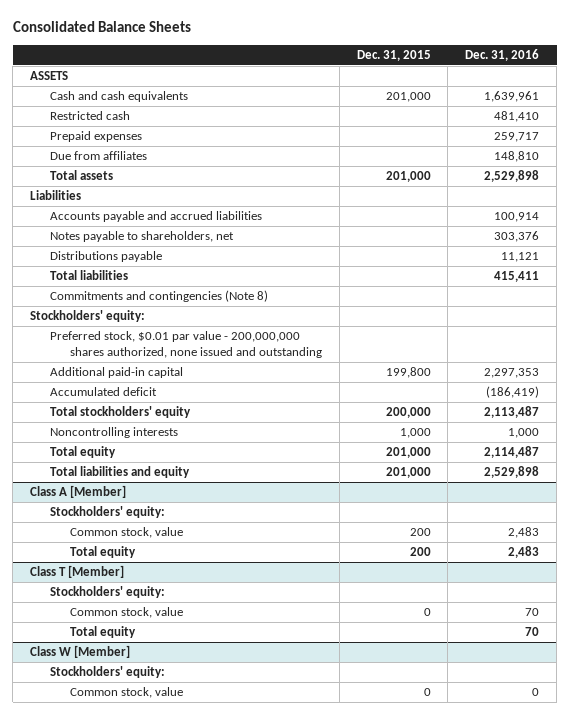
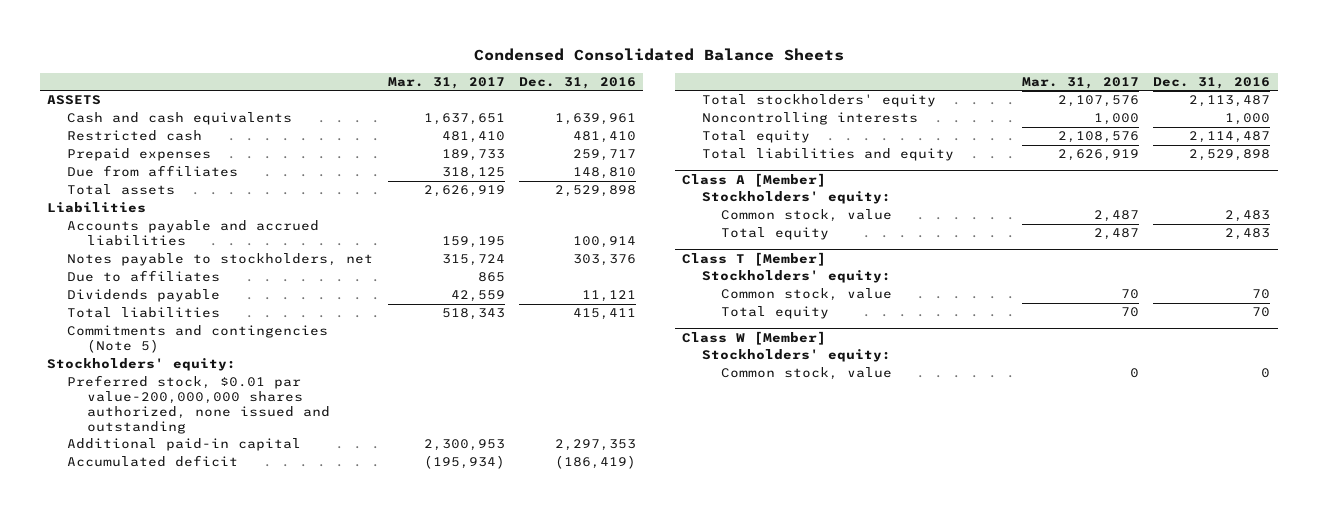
- Consolidated Balance Sheets
+ Condensed Consolidated Balance Sheets
- | Dec. 31, 2015 | Dec. 31, 2016
+ | Mar. 31, 2017 | Dec. 31, 2016
- Notes payable to shareholders, net | | 303,376
- Distributions payable | | 11,121
+ Notes payable to stockholders, net | 315,724 | 303,376
+ Due to affiliates | 865 |
+ Dividends payable | 42,559 | 11,121
- Commitments and contingencies (Note 8)
+ Commitments and contingencies (Note 5)
- Preferred stock, $0.01 par value - 200,000,000 shares authorized, none issued and outstanding
+ Preferred stock, $0.01 par value-200,000,000 shares authorized, none issued and outstanding

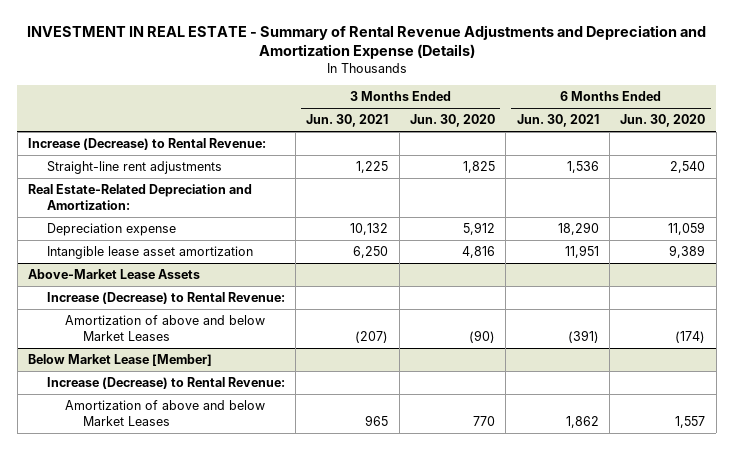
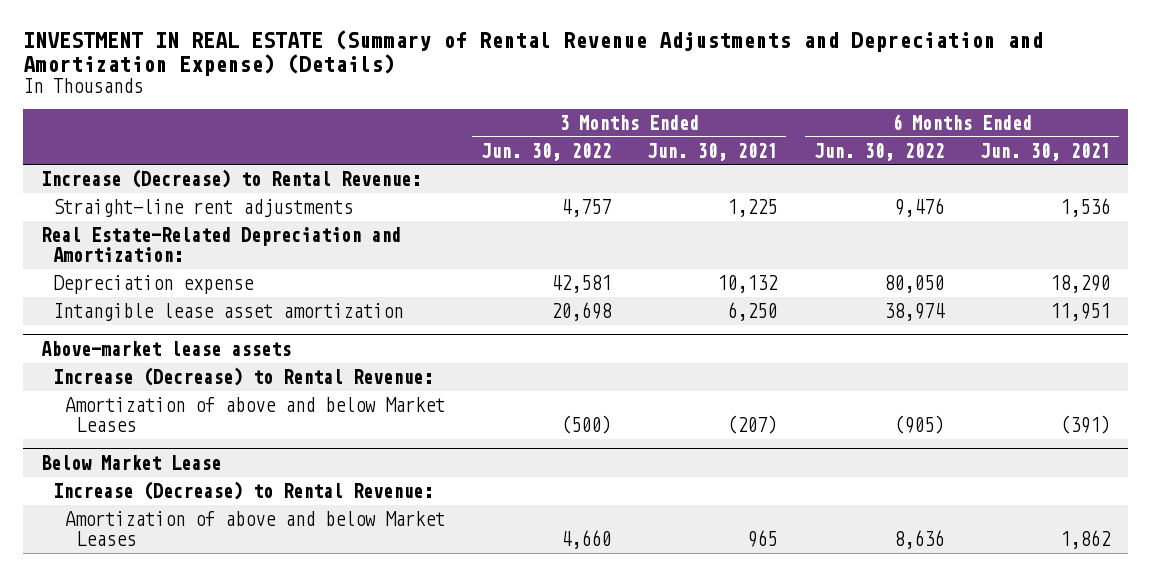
- INVESTMENT IN REAL ESTATE - Summary of Rental Revenue Adjustments and Depreciation and Amortization Expense (Details)
+ INVESTMENT IN REAL ESTATE (Summary of Rental Revenue Adjustments and Depreciation and Amortization Expense) (Details)
- | 3 Months Ended Jun. 30, 2021 | 3 Months Ended Jun. 30, 2020 | 6 Months Ended Jun. 30, 2021 | 6 Months Ended Jun. 30, 2020
+ | 3 Months Ended Jun. 30, 2022 | 3 Months Ended Jun. 30, 2021 | 6 Months Ended Jun. 30, 2022 | 6 Months Ended Jun. 30, 2021
- Above-Market Lease Assets
+ Above-market lease assets
- Below Market Lease [Member]
+ Below Market Lease

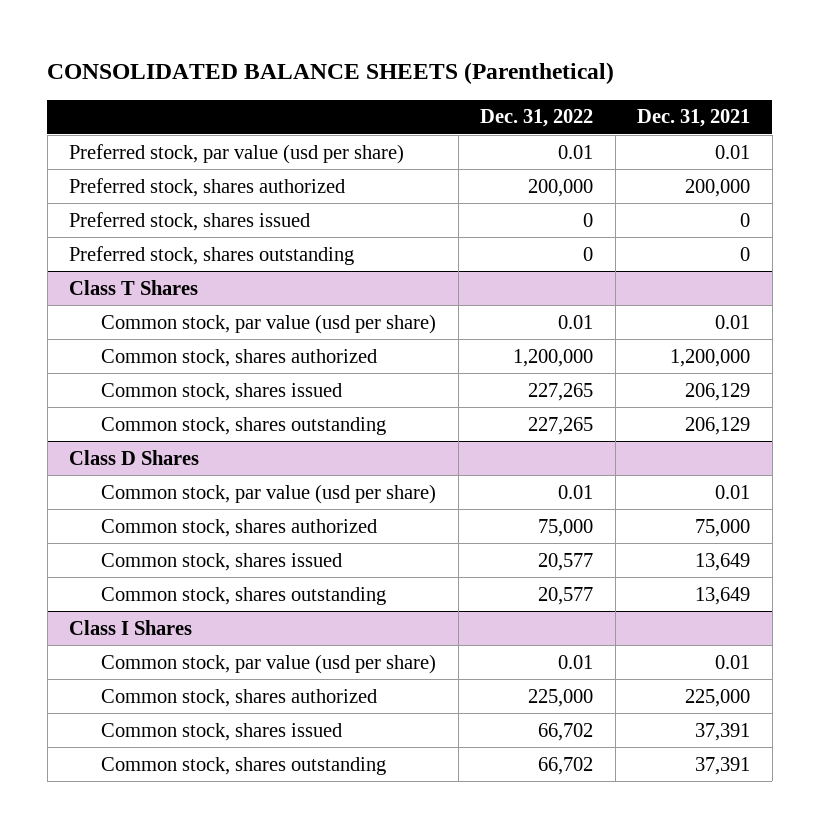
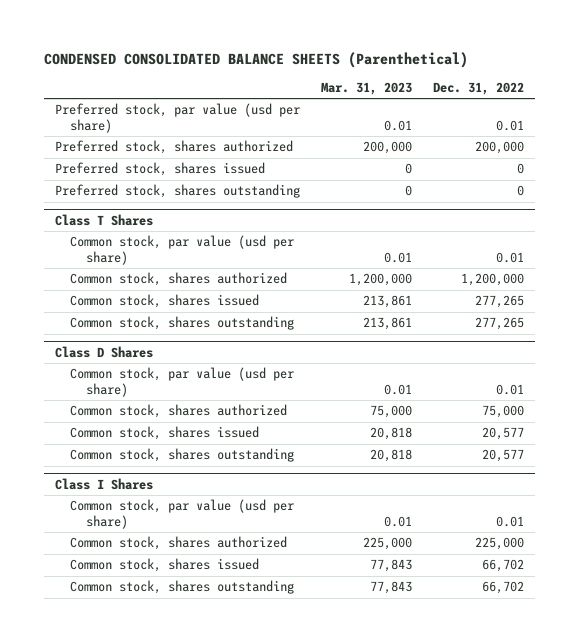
- CONSOLIDATED BALANCE SHEETS (Parenthetical)
+ CONDENSED CONSOLIDATED BALANCE SHEETS (Parenthetical)
- | Dec. 31, 2022 | Dec. 31, 2021
+ | Mar. 31, 2023 | Dec. 31, 2022
@ Class T Shares
- Common stock, shares issued | 227,265 | 206,129
- Common stock, shares outstanding | 227,265 | 206,129
+ Common stock, shares issued | 213,861 | 277,265
+ Common stock, shares outstanding | 213,861 | 277,265

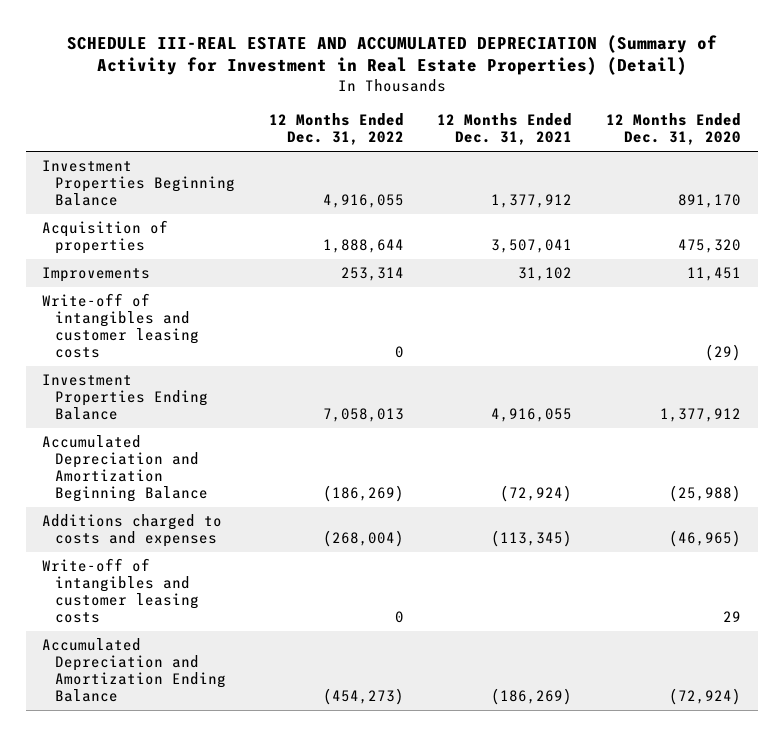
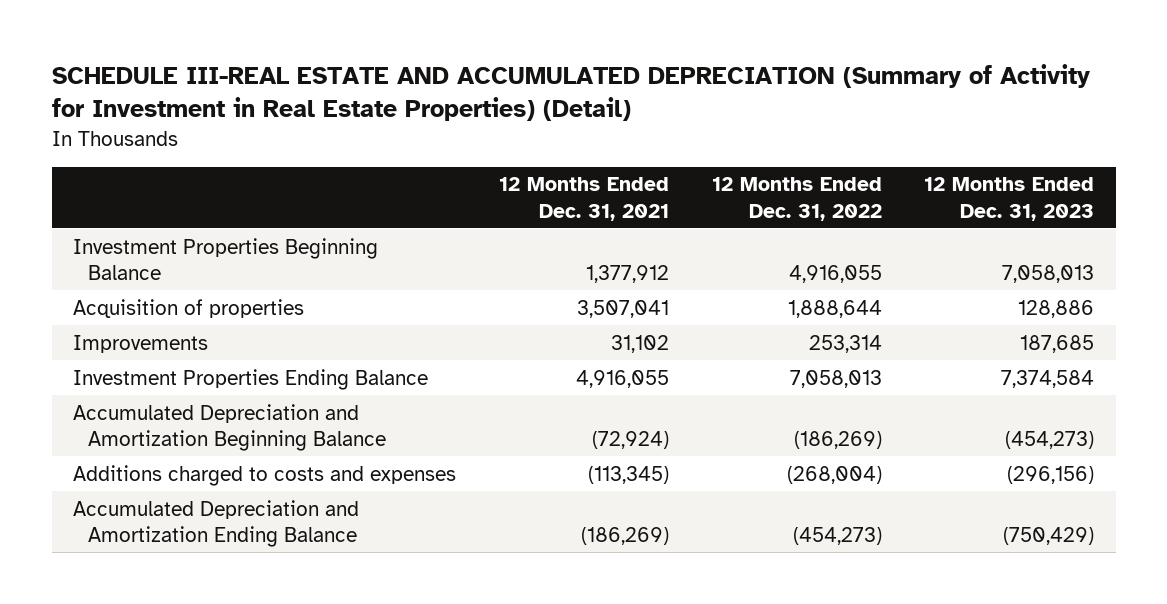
- | 12 Months Ended Dec. 31, 2022 | 12 Months Ended Dec. 31, 2021 | 12 Months Ended Dec. 31, 2020
+ | 12 Months Ended Dec. 31, 2021 | 12 Months Ended Dec. 31, 2022 | 12 Months Ended Dec. 31, 2023
- Write-off of intangibles and customer leasing costs | 0 | | (29)
- Write-off of intangibles and customer leasing costs | 0 | | 29

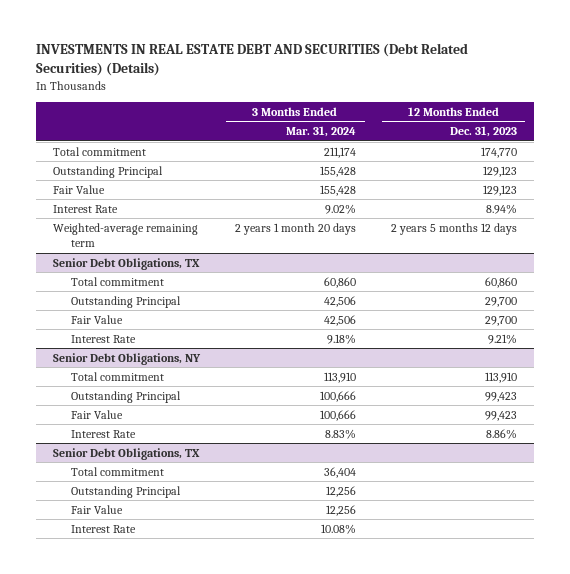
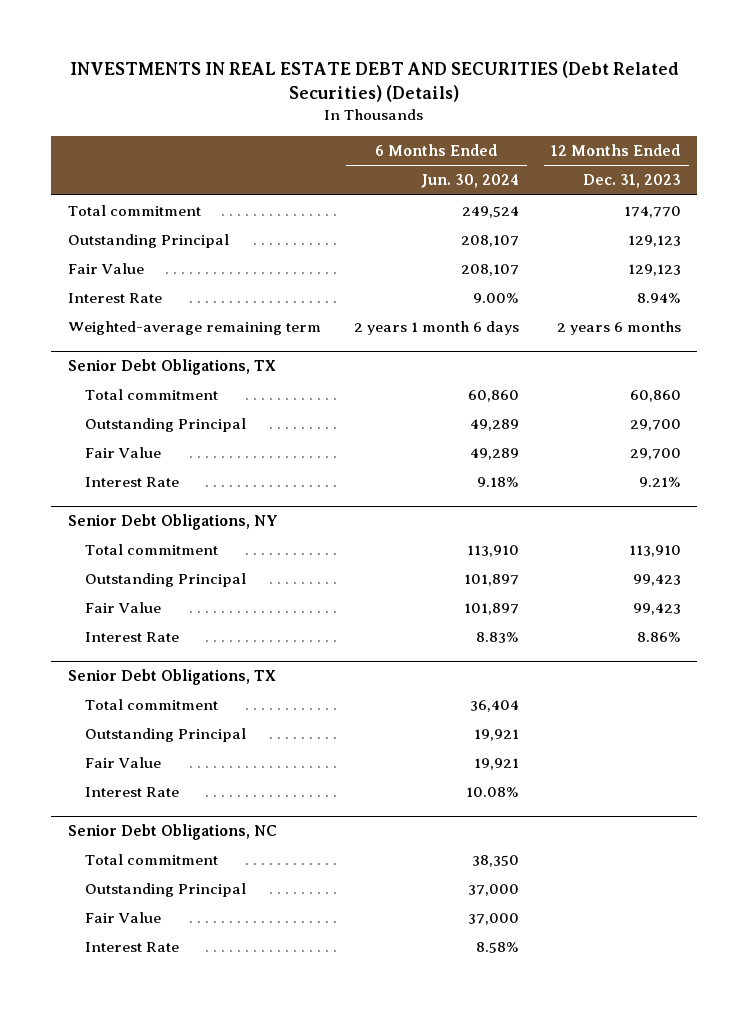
- | 3 Months Ended Mar. 31, 2024 | 12 Months Ended Dec. 31, 2023
+ | 6 Months Ended Jun. 30, 2024 | 12 Months Ended Dec. 31, 2023
- Weighted-average remaining term | 2 years 1 month 20 days | 2 years 5 months 12 days
+ Weighted-average remaining term | 2 years 1 month 6 days | 2 years 6 months
+ Senior Debt Obligations, NC
+ Total commitment | 38,350 |
+ Outstanding Principal | 37,000 |
+ Fair Value | 37,000 |
+ Interest Rate | 8.58% |

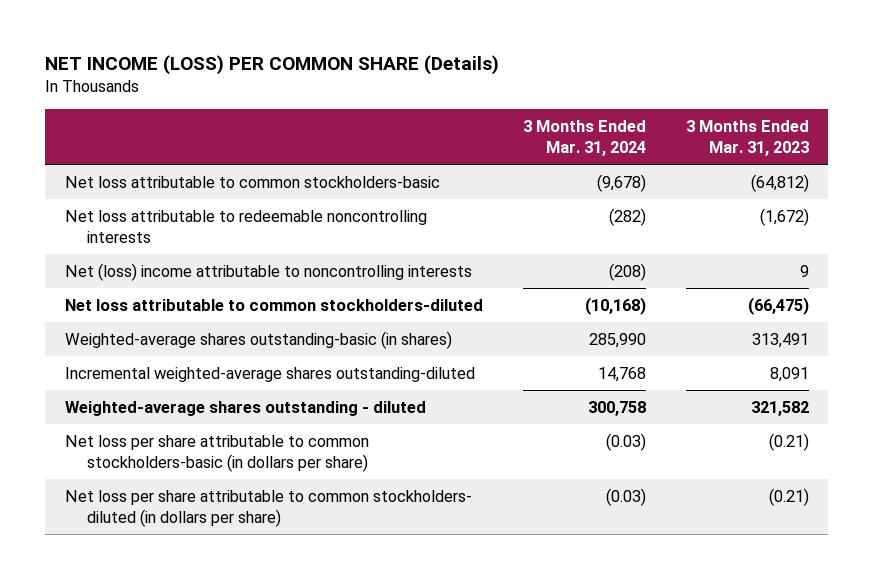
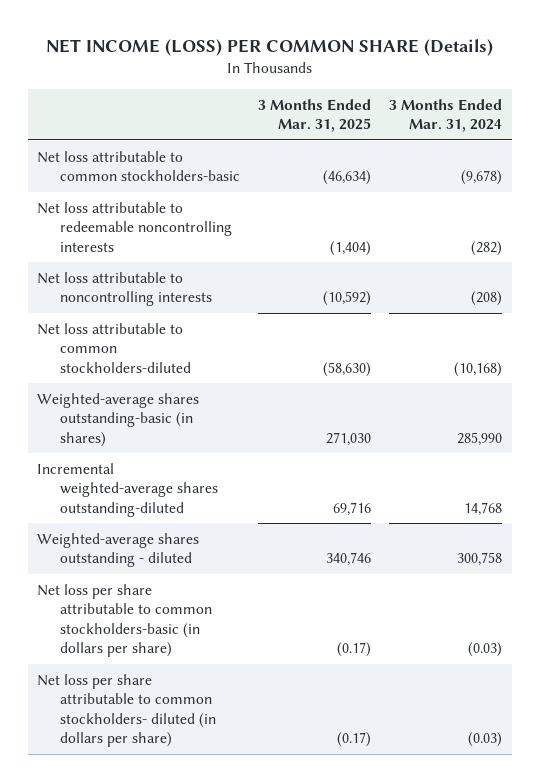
- | 3 Months Ended Mar. 31, 2024 | 3 Months Ended Mar. 31, 2023
+ | 3 Months Ended Mar. 31, 2025 | 3 Months Ended Mar. 31, 2024
- Net (loss) income attributable to noncontrolling interests | (208) | 9
+ Net loss attributable to noncontrolling interests | (10,592) | (208)

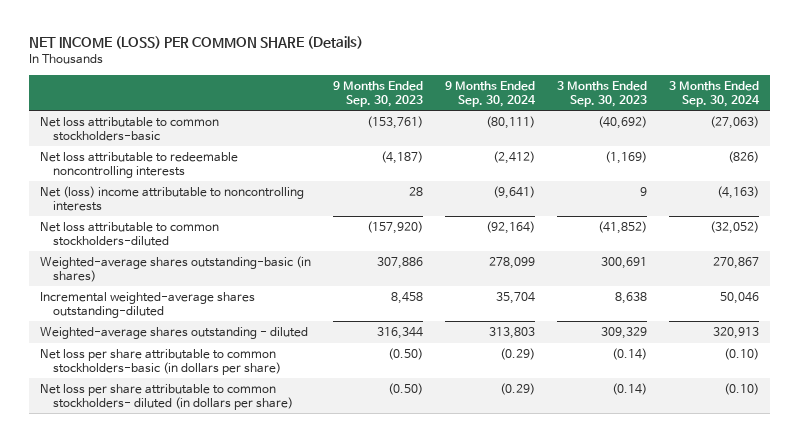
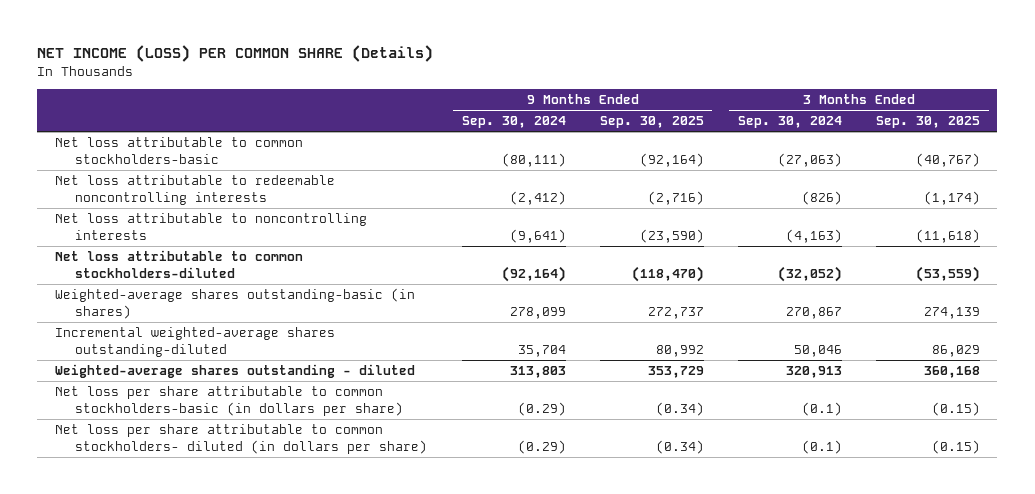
- | 9 Months Ended Sep. 30, 2023 | 9 Months Ended Sep. 30, 2024 | 3 Months Ended Sep. 30, 2023 | 3 Months Ended Sep. 30, 2024
+ | 9 Months Ended Sep. 30, 2024 | 9 Months Ended Sep. 30, 2025 | 3 Months Ended Sep. 30, 2024 | 3 Months Ended Sep. 30, 2025
- Net (loss) income attributable to noncontrolling interests | 28 | (9,641) | 9 | (4,163)
+ Net loss attributable to noncontrolling interests | (9,641) | (23,590) | (4,163) | (11,618)
- Net loss per share attributable to common stockholders-basic (in dollars per share) | (0.50) | (0.29) | (0.14) | (0.10)
- Net loss per share attributable to common stockholders- diluted (in dollars per share) | (0.50) | (0.29) | (0.14) | (0.10)
+ Net loss per share attributable to common stockholders-basic (in dollars per share) | (0.29) | (0.34) | (0.1) | (0.15)
+ Net loss per share attributable to common stockholders- diluted (in dollars per share) | (0.29) | (0.34) | (0.1) | (0.15)

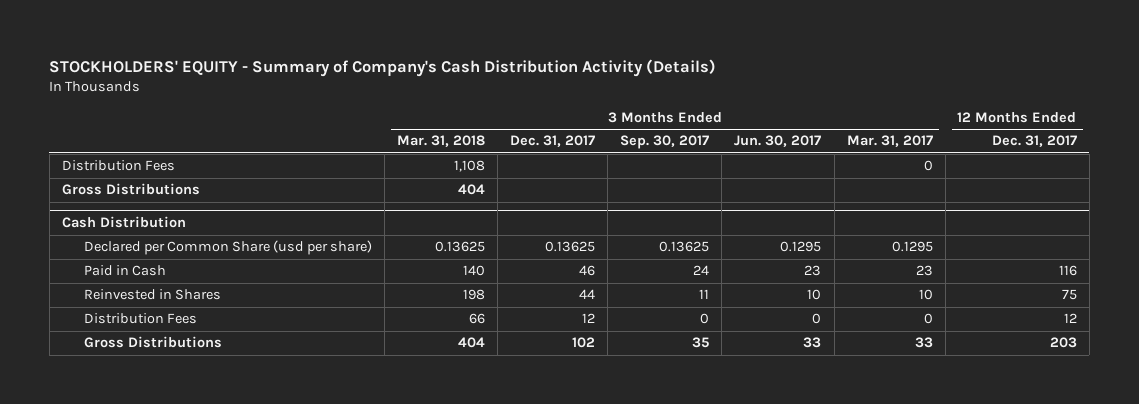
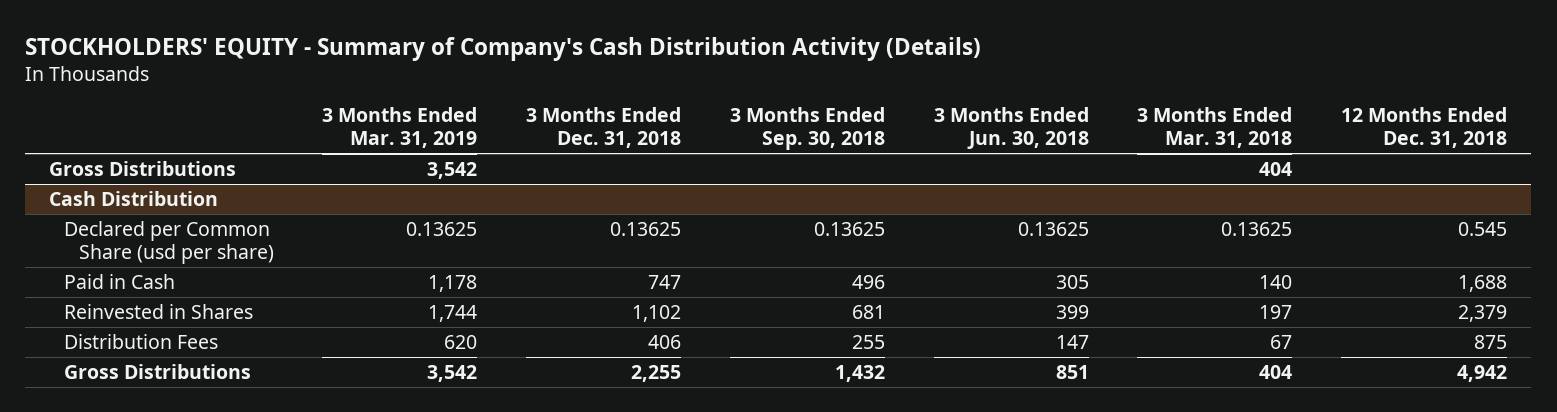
- | 3 Months Ended Mar. 31, 2018 | 3 Months Ended Dec. 31, 2017 | 3 Months Ended Sep. 30, 2017 | 3 Months Ended Jun. 30, 2017 | 3 Months Ended Mar. 31, 2017 | 12 Months Ended Dec. 31, 2017
+ | 3 Months Ended Mar. 31, 2019 | 3 Months Ended Dec. 31, 2018 | 3 Months Ended Sep. 30, 2018 | 3 Months Ended Jun. 30, 2018 | 3 Months Ended Mar. 31, 2018 | 12 Months Ended Dec. 31, 2018
- Distribution Fees | 1,108 | | | | 0 |
@ Cash Distribution
- Reinvested in Shares | 198 | 44 | 11 | 10 | 10 | 75
- Distribution Fees | 66 | 12 | 0 | 0 | 0 | 12
+ Reinvested in Shares | 1,744 | 1,102 | 681 | 399 | 197 | 2,379
+ Distribution Fees | 620 | 406 | 255 | 147 | 67 | 875

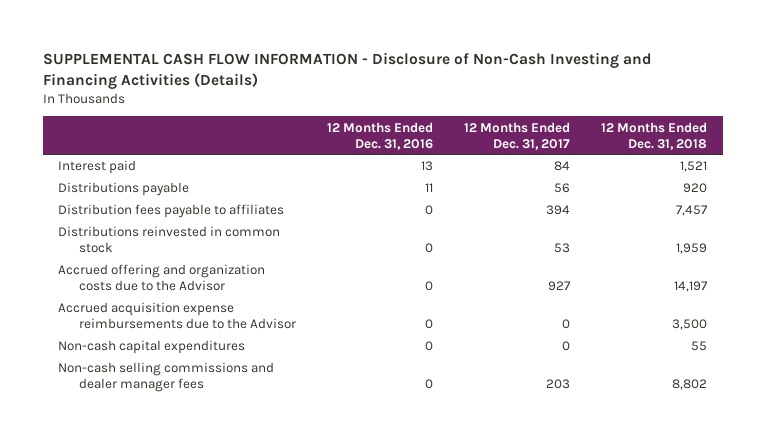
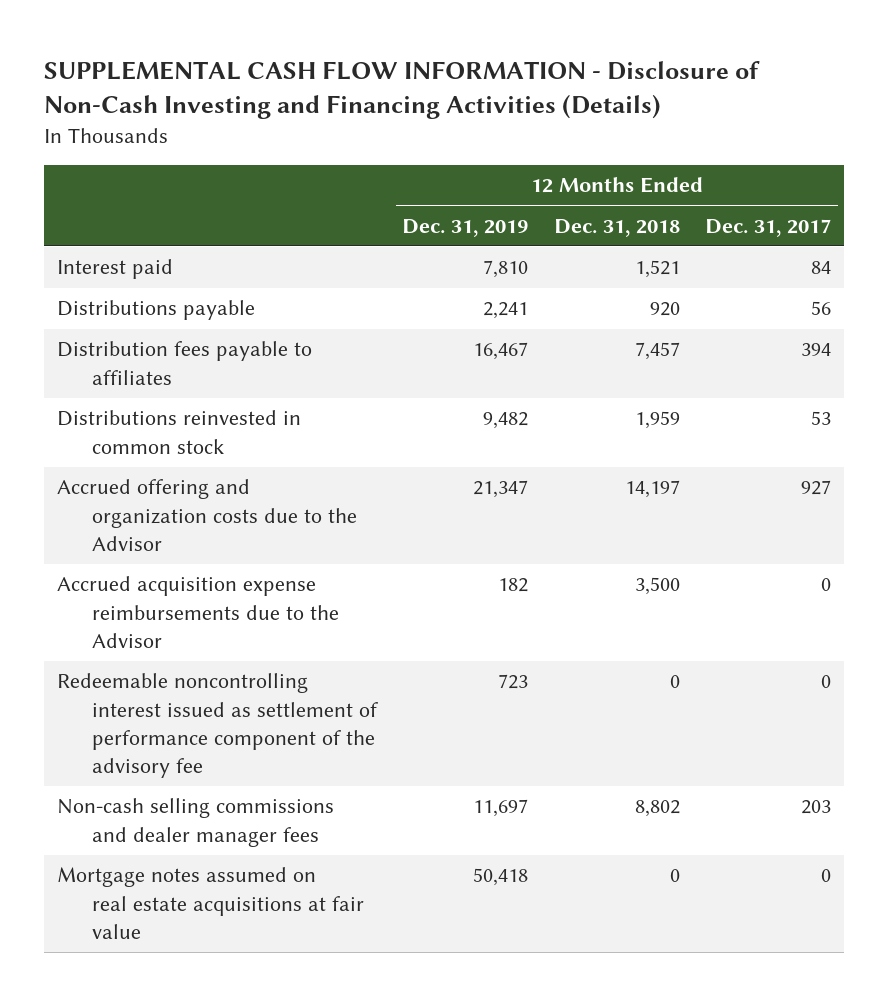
- | 12 Months Ended Dec. 31, 2016 | 12 Months Ended Dec. 31, 2017 | 12 Months Ended Dec. 31, 2018
+ | 12 Months Ended Dec. 31, 2019 | 12 Months Ended Dec. 31, 2018 | 12 Months Ended Dec. 31, 2017
- Non-cash capital expenditures | 0 | 0 | 55
+ Redeemable noncontrolling interest issued as settlement of performance component of the advisory fee | 723 | 0 | 0
+ Mortgage notes assumed on real estate acquisitions at fair value | 50,418 | 0 | 0

